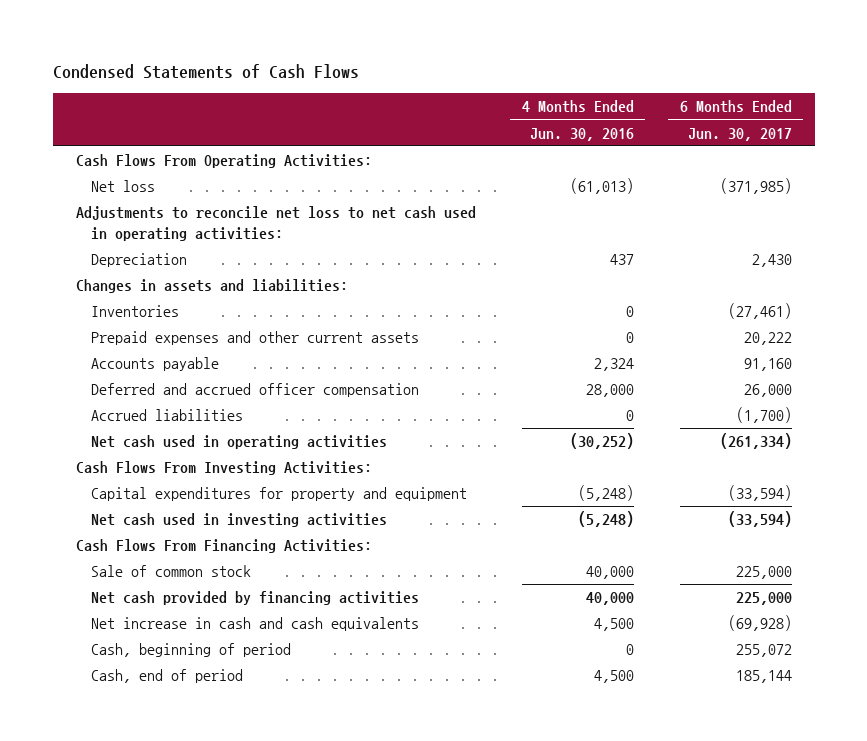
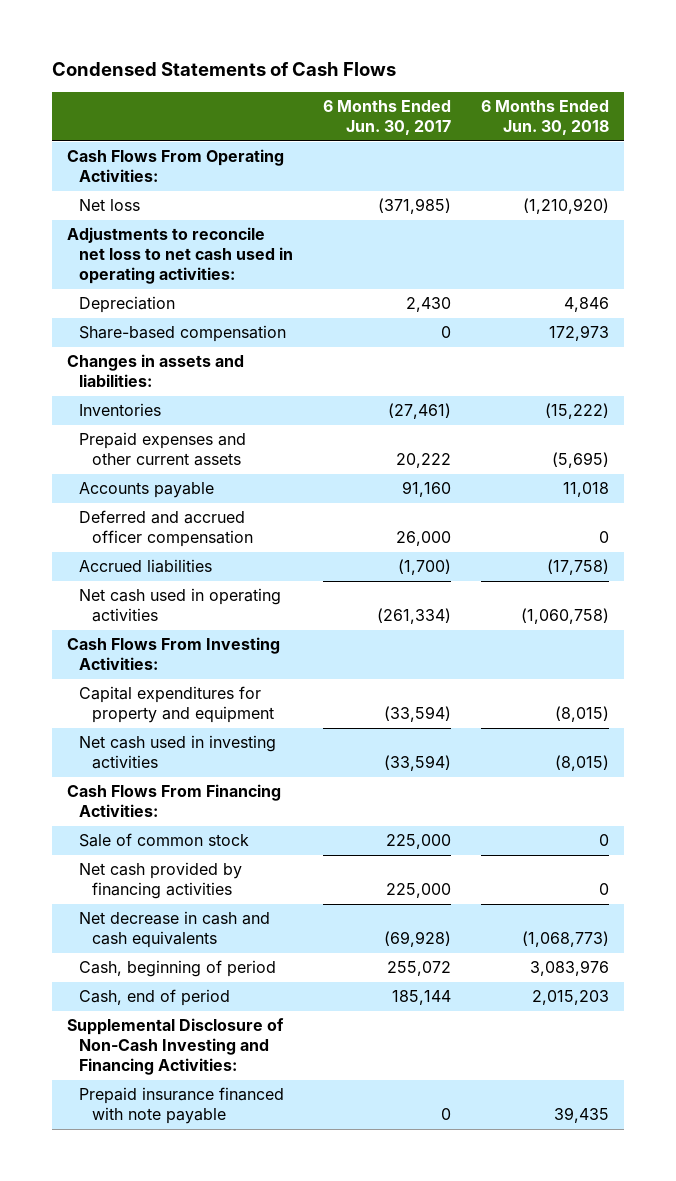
- | 4 Months Ended Jun. 30, 2016 | 6 Months Ended Jun. 30, 2017
+ | 6 Months Ended Jun. 30, 2017 | 6 Months Ended Jun. 30, 2018
+ Share-based compensation | 0 | 172,973
- Net increase in cash and cash equivalents | 4,500 | (69,928)
+ Net decrease in cash and cash equivalents | (69,928) | (1,068,773)
+ Supplemental Disclosure of Non-Cash Investing and Financing Activities:
+ Prepaid insurance financed with note payable | 0 | 39,435

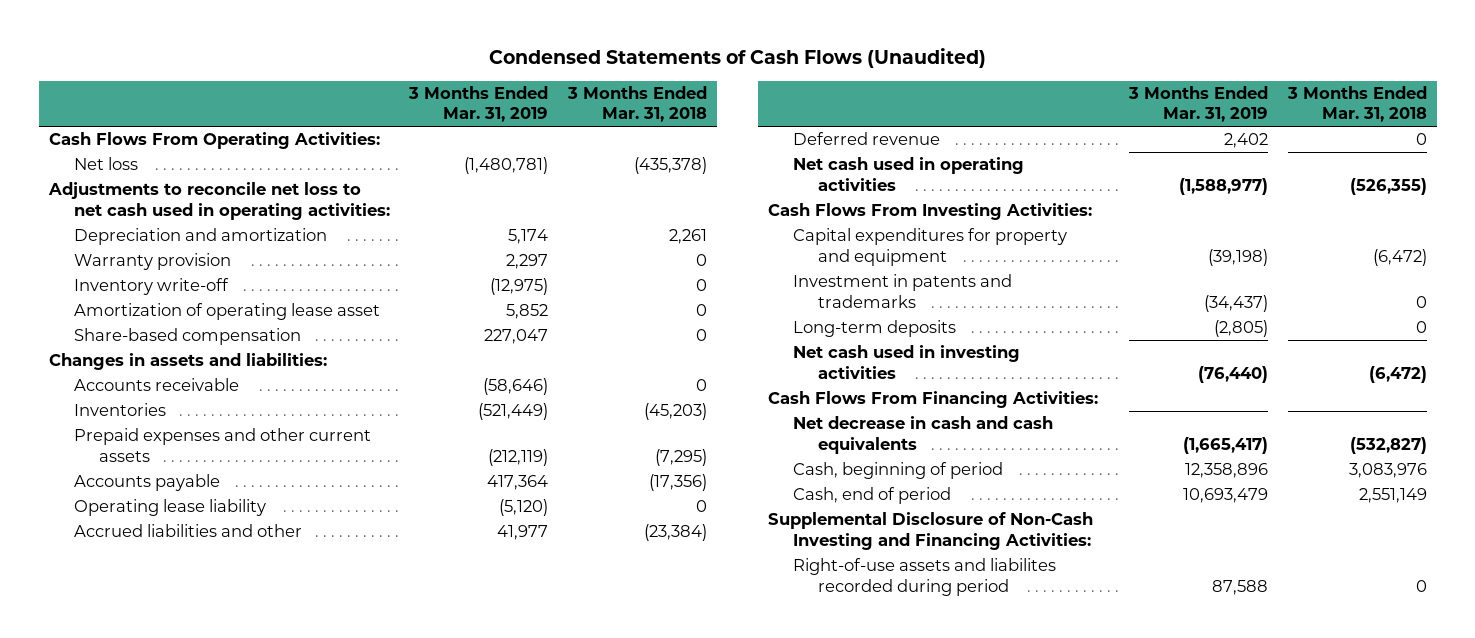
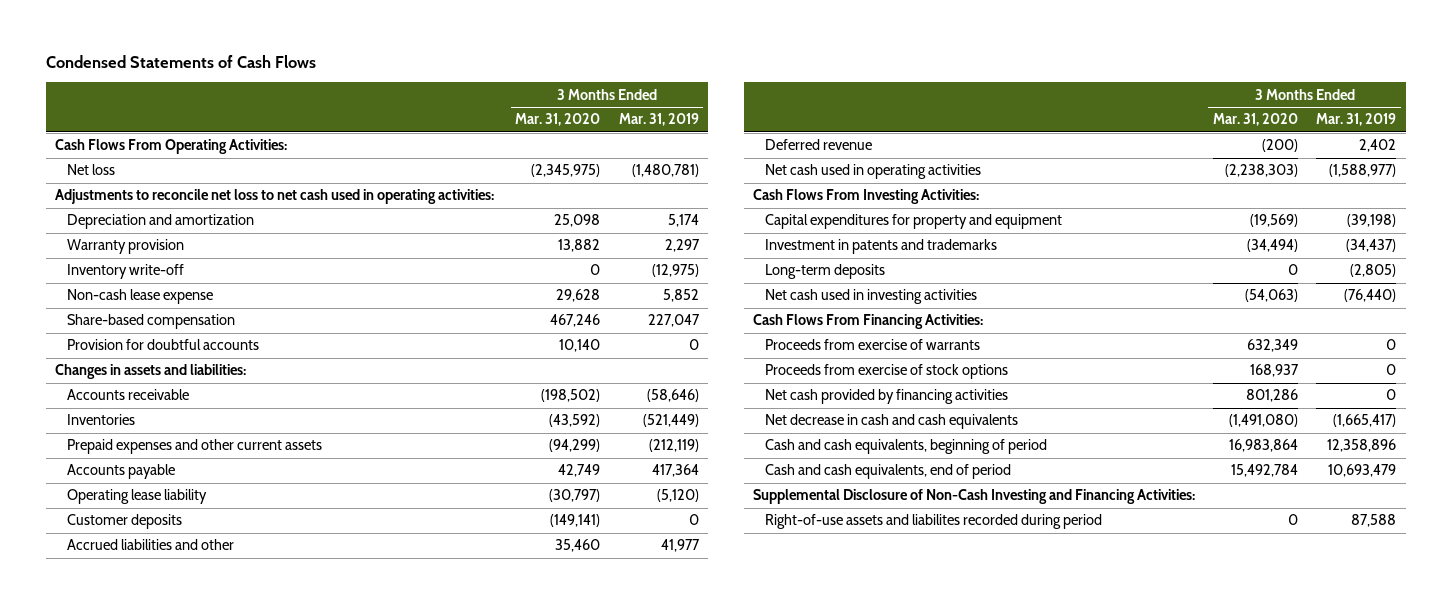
- Condensed Statements of Cash Flows (Unaudited)
+ Condensed Statements of Cash Flows
- | 3 Months Ended Mar. 31, 2019 | 3 Months Ended Mar. 31, 2018
+ | 3 Months Ended Mar. 31, 2020 | 3 Months Ended Mar. 31, 2019
- Amortization of operating lease asset | 5,852 | 0
+ Non-cash lease expense | 29,628 | 5,852
+ Provision for doubtful accounts | 10,140 | 0
+ Customer deposits | (149,141) | 0
+ Proceeds from exercise of warrants | 632,349 | 0
+ Proceeds from exercise of stock options | 168,937 | 0
+ Net cash provided by financing activities | 801,286 | 0
- Cash, beginning of period | 12,358,896 | 3,083,976
- Cash, end of period | 10,693,479 | 2,551,149
+ Cash and cash equivalents, beginning of period | 16,983,864 | 12,358,896
+ Cash and cash equivalents, end of period | 15,492,784 | 10,693,479

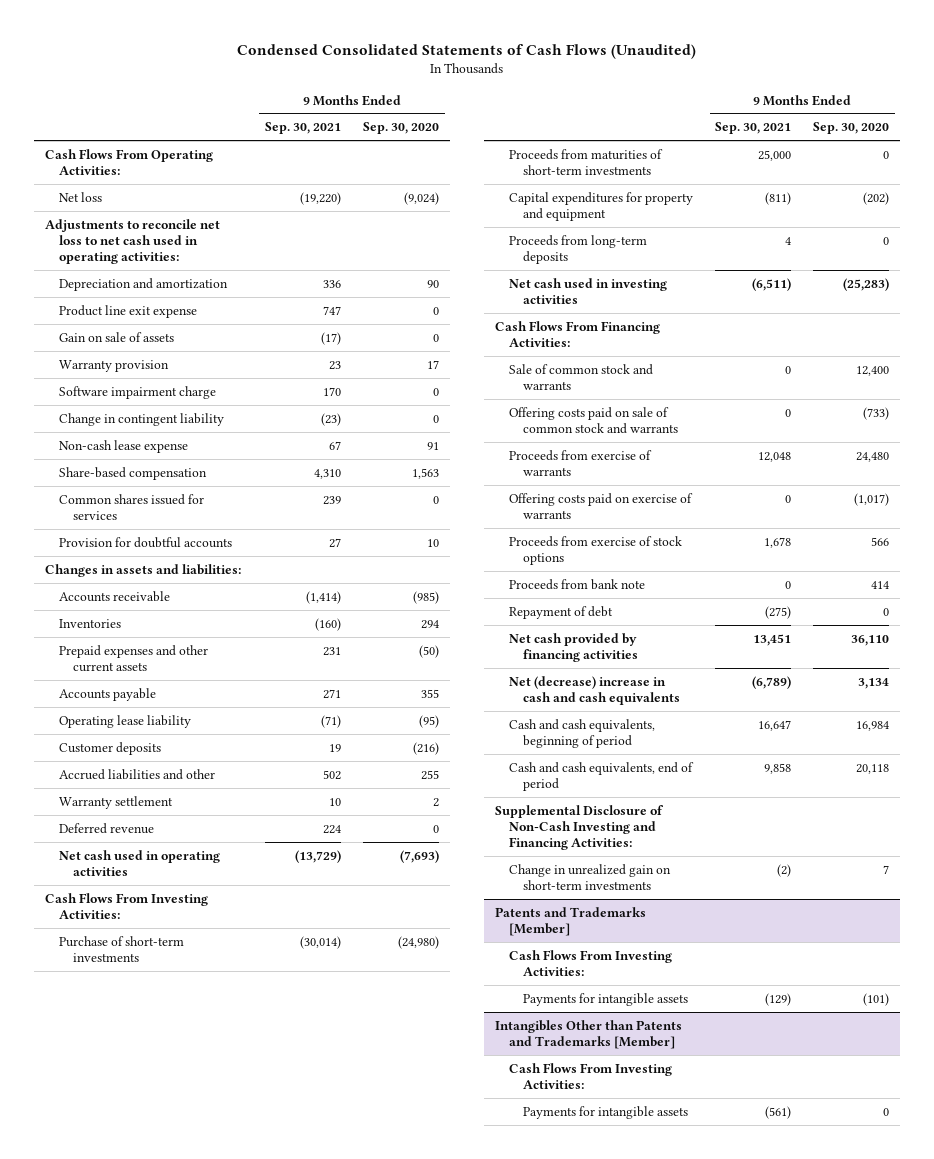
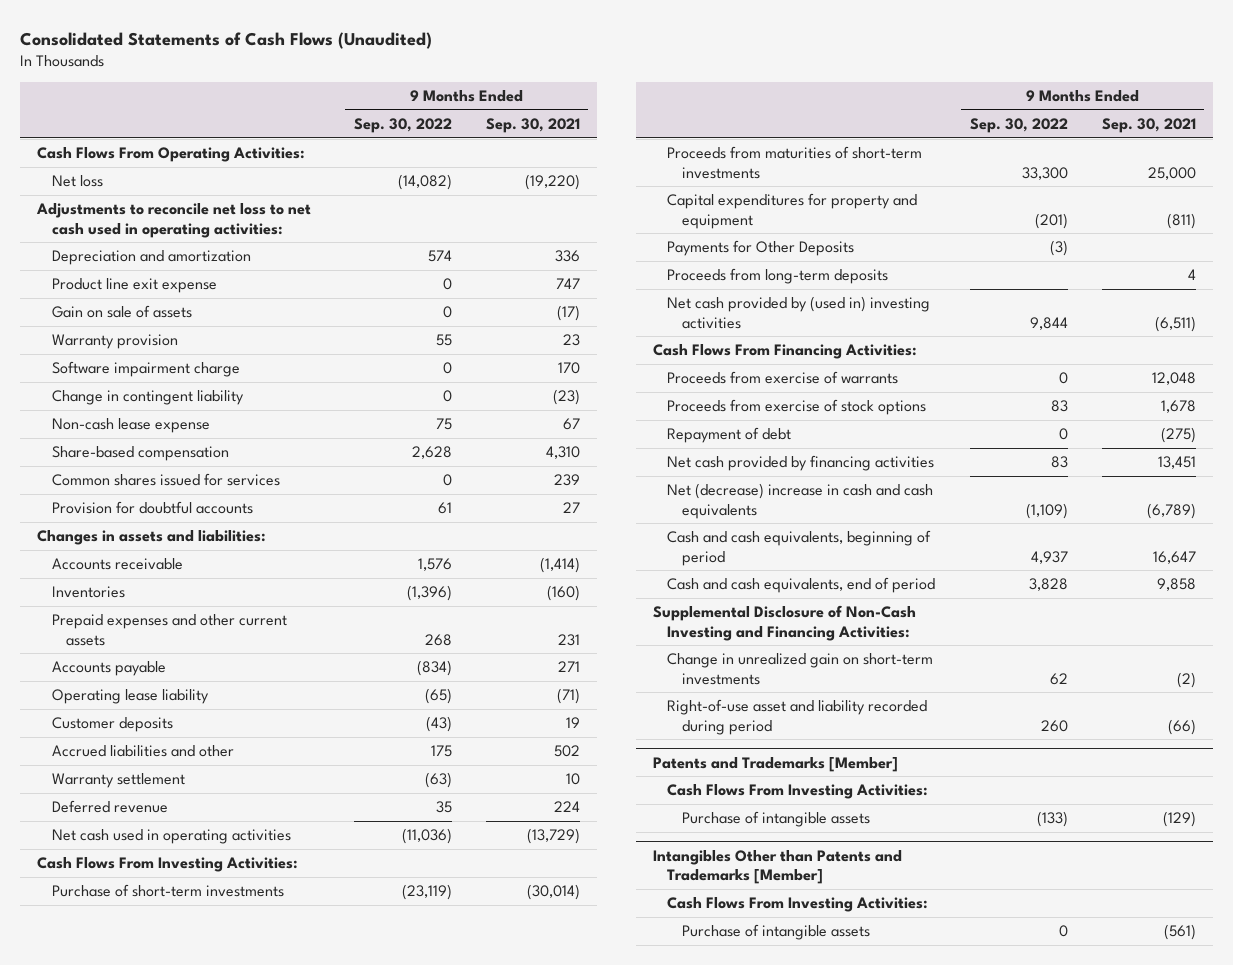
- Condensed Consolidated Statements of Cash Flows (Unaudited)
+ Consolidated Statements of Cash Flows (Unaudited)
- | 9 Months Ended Sep. 30, 2021 | 9 Months Ended Sep. 30, 2020
+ | 9 Months Ended Sep. 30, 2022 | 9 Months Ended Sep. 30, 2021
+ Payments for Other Deposits | (3) |
- Net cash used in investing activities | (6,511) | (25,283)
+ Net cash provided by (used in) investing activities | 9,844 | (6,511)
- Sale of common stock and warrants | 0 | 12,400
- Offering costs paid on sale of common stock and warrants | 0 | (733)
- Offering costs paid on exercise of warrants | 0 | (1,017)
- Proceeds from bank note | 0 | 414
+ Right-of-use asset and liability recorded during period | 260 | (66)
@ Patents and Trademarks [Member]
- Payments for intangible assets | (129) | (101)
+ Purchase of intangible assets | (133) | (129)
@ Intangibles Other than Patents and Trademarks [Member]
- Payments for intangible assets | (561) | 0
+ Purchase of intangible assets | 0 | (561)

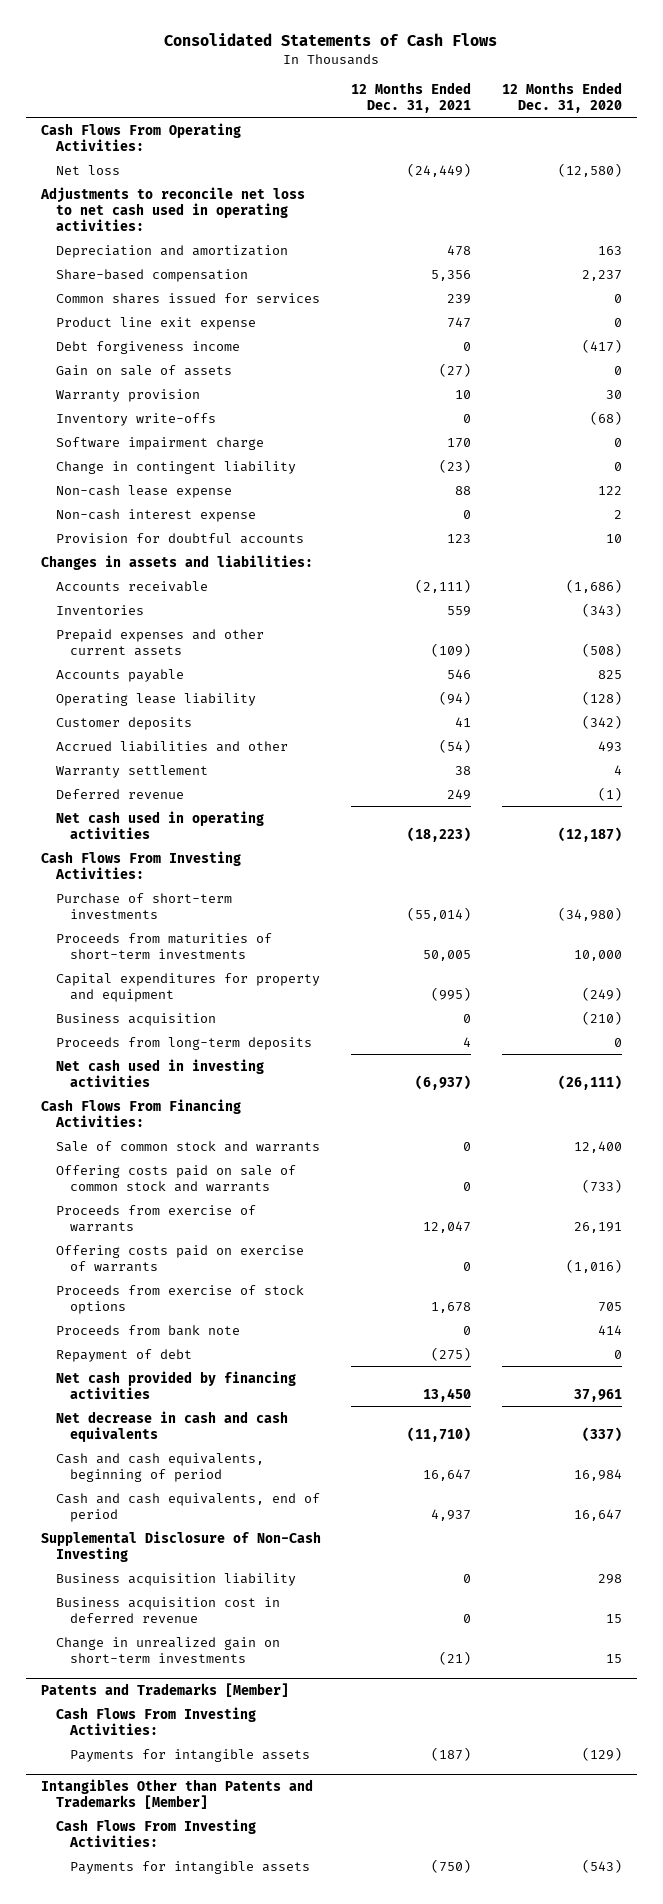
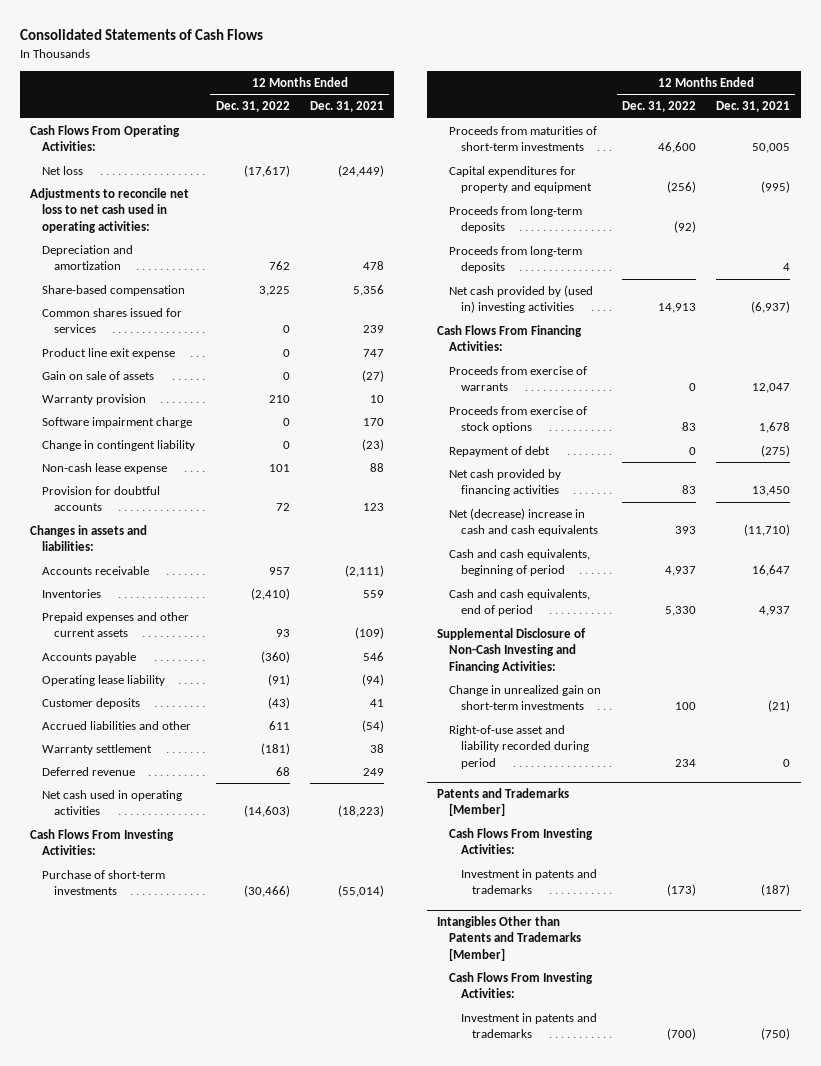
- | 12 Months Ended Dec. 31, 2021 | 12 Months Ended Dec. 31, 2020
+ | 12 Months Ended Dec. 31, 2022 | 12 Months Ended Dec. 31, 2021
- Debt forgiveness income | 0 | (417)
- Inventory write-offs | 0 | (68)
- Non-cash interest expense | 0 | 2
- Business acquisition | 0 | (210)
+ Proceeds from long-term deposits | (92) |
- Net cash used in investing activities | (6,937) | (26,111)
+ Net cash provided by (used in) investing activities | 14,913 | (6,937)
- Sale of common stock and warrants | 0 | 12,400
- Offering costs paid on sale of common stock and warrants | 0 | (733)
- Offering costs paid on exercise of warrants | 0 | (1,016)
- Proceeds from bank note | 0 | 414
- Net decrease in cash and cash equivalents | (11,710) | (337)
+ Net (decrease) increase in cash and cash equivalents | 393 | (11,710)
- Supplemental Disclosure of Non-Cash Investing
- Business acquisition liability | 0 | 298
- Business acquisition cost in deferred revenue | 0 | 15
+ Supplemental Disclosure of Non-Cash Investing and Financing Activities:
+ Right-of-use asset and liability recorded during period | 234 | 0
@ Patents and Trademarks [Member]
- Payments for intangible assets | (187) | (129)
+ Investment in patents and trademarks | (173) | (187)
@ Intangibles Other than Patents and Trademarks [Member]
- Payments for intangible assets | (750) | (543)
+ Investment in patents and trademarks | (700) | (750)

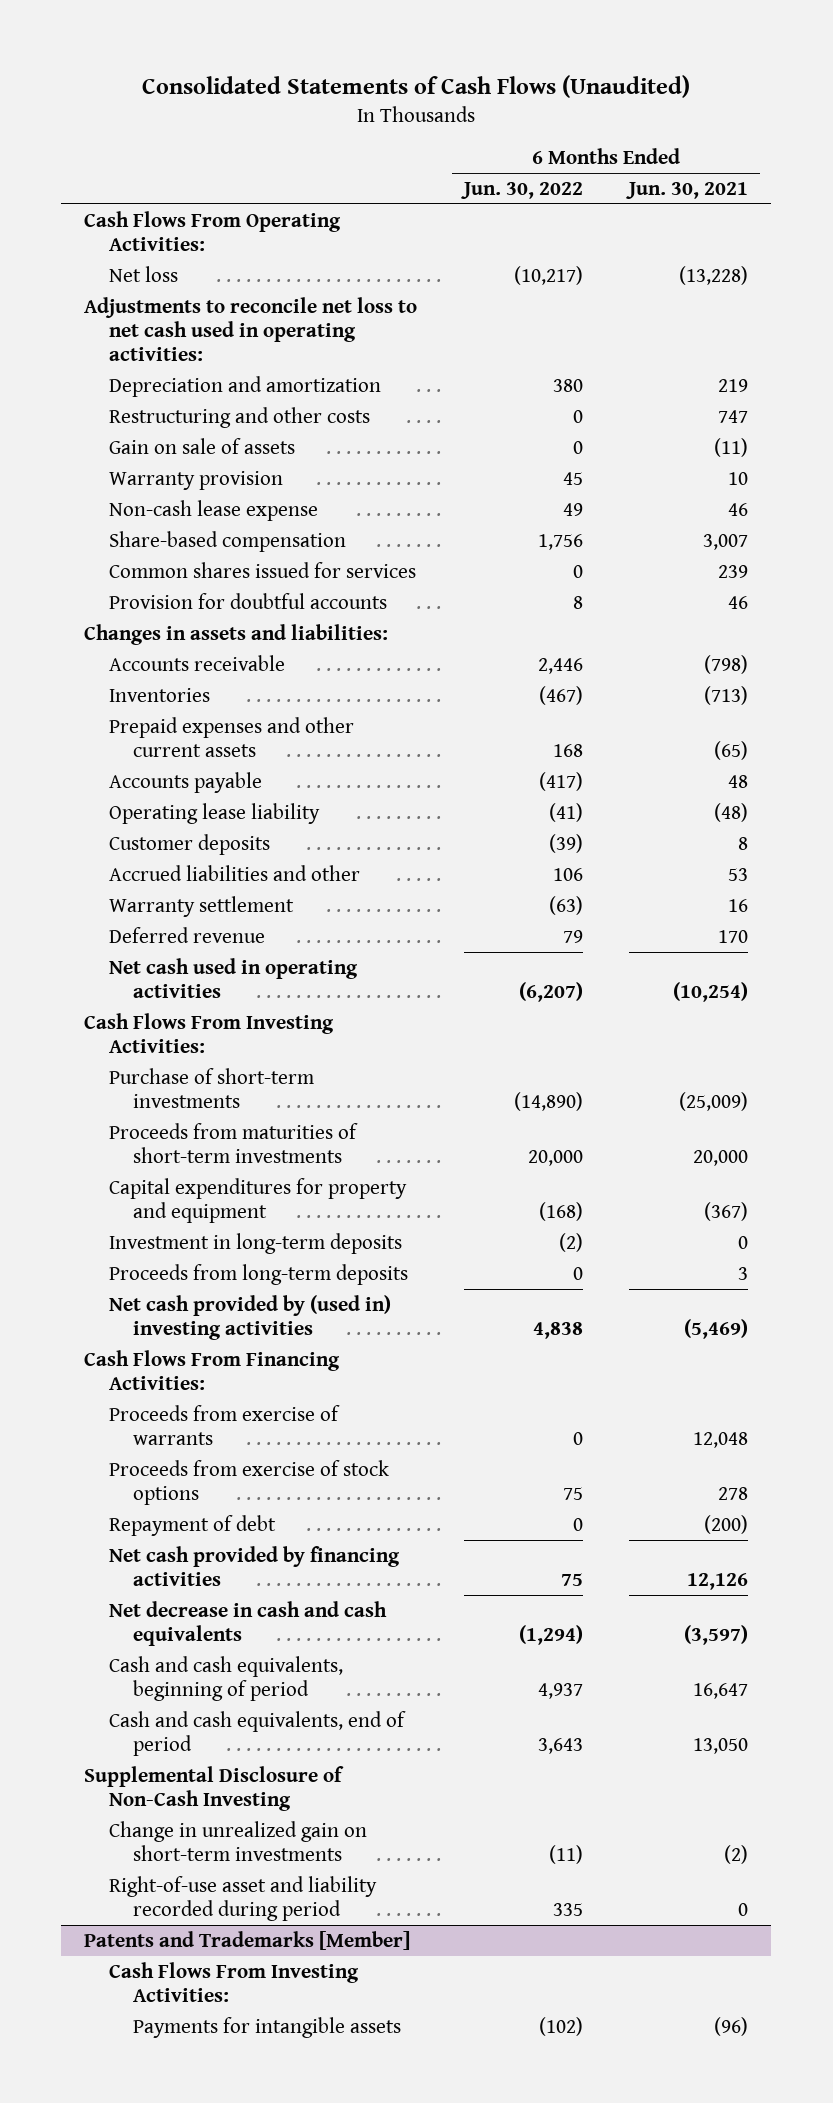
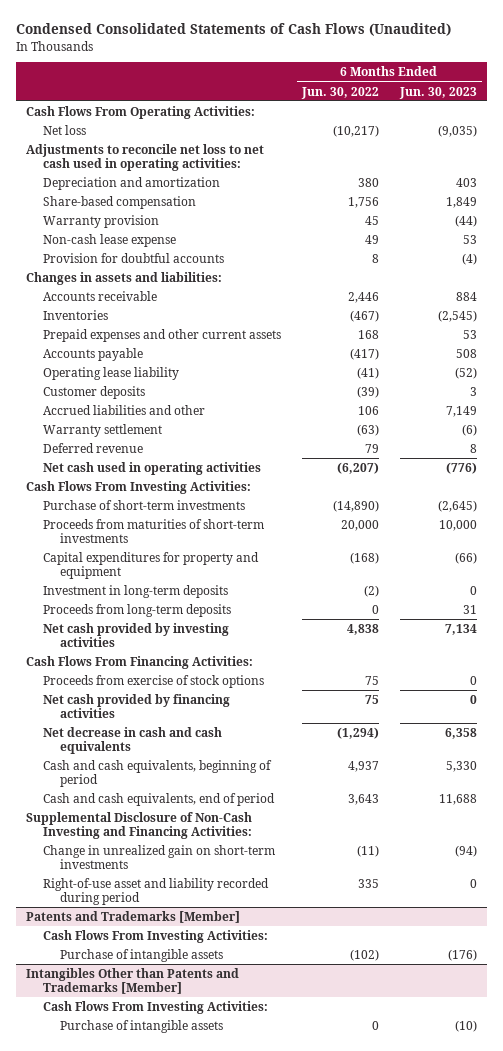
- Consolidated Statements of Cash Flows (Unaudited)
+ Condensed Consolidated Statements of Cash Flows (Unaudited)
- | 6 Months Ended Jun. 30, 2022 | 6 Months Ended Jun. 30, 2021
+ | 6 Months Ended Jun. 30, 2022 | 6 Months Ended Jun. 30, 2023
- Restructuring and other costs | 0 | 747
- Gain on sale of assets | 0 | (11)
moved up: Share-based compensation | 1,756 | 1,849
- Common shares issued for services | 0 | 239
- Net cash provided by (used in) investing activities | 4,838 | (5,469)
+ Net cash provided by investing activities | 4,838 | 7,134
- Proceeds from exercise of warrants | 0 | 12,048
- Repayment of debt | 0 | (200)
- Supplemental Disclosure of Non-Cash Investing
+ Supplemental Disclosure of Non-Cash Investing and Financing Activities:
@ Patents and Trademarks [Member]
- Payments for intangible assets | (102) | (96)
+ Purchase of intangible assets | (102) | (176)
+ Intangibles Other than Patents and Trademarks [Member]
+ Cash Flows From Investing Activities:
+ Purchase of intangible assets | 0 | (10)

